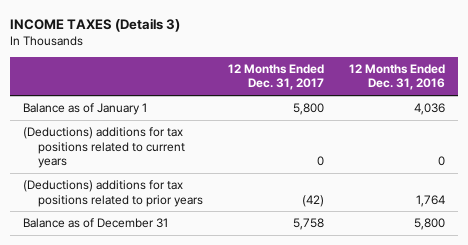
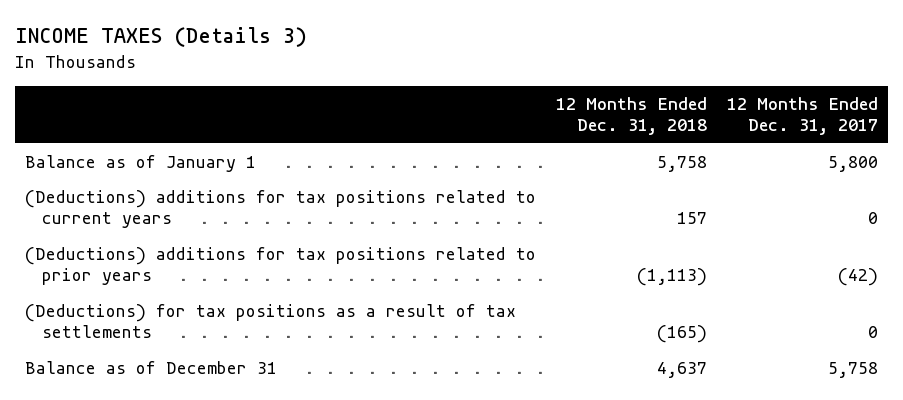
- | 12 Months Ended Dec. 31, 2017 | 12 Months Ended Dec. 31, 2016
+ | 12 Months Ended Dec. 31, 2018 | 12 Months Ended Dec. 31, 2017
+ (Deductions) for tax positions as a result of tax settlements | (165) | 0

